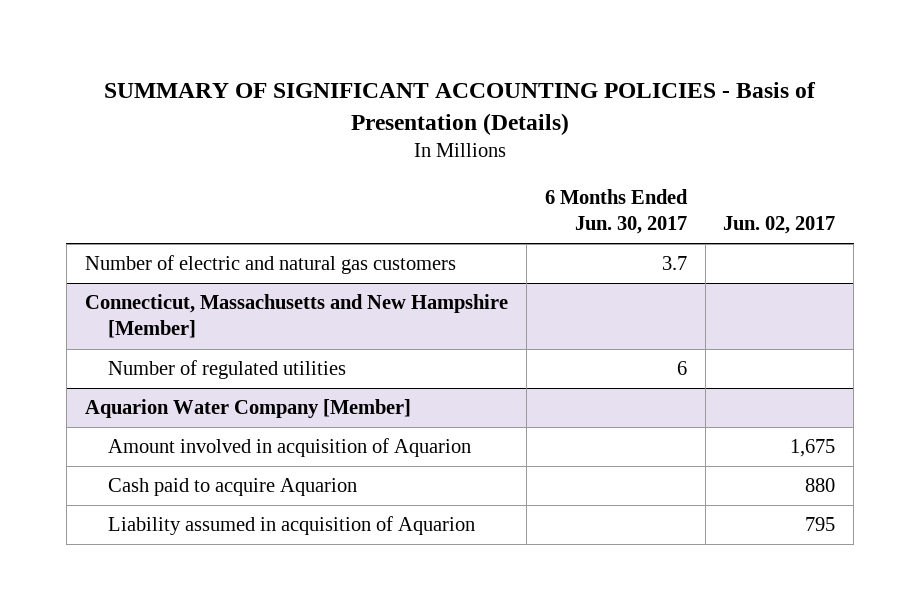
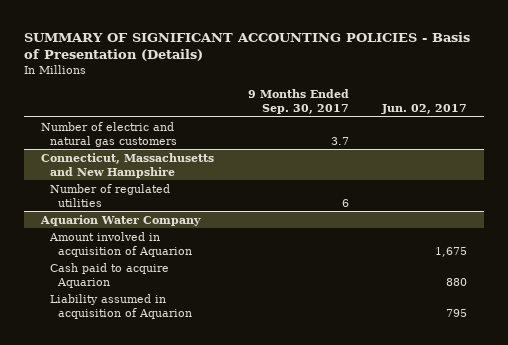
- | 6 Months Ended Jun. 30, 2017 | Jun. 02, 2017
+ | 9 Months Ended Sep. 30, 2017 | Jun. 02, 2017
- Connecticut, Massachusetts and New Hampshire [Member]
+ Connecticut, Massachusetts and New Hampshire
- Aquarion Water Company [Member]
+ Aquarion Water Company

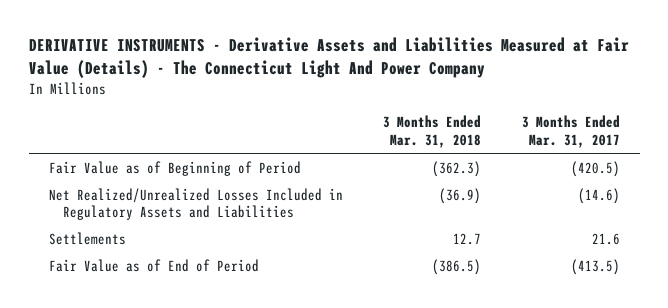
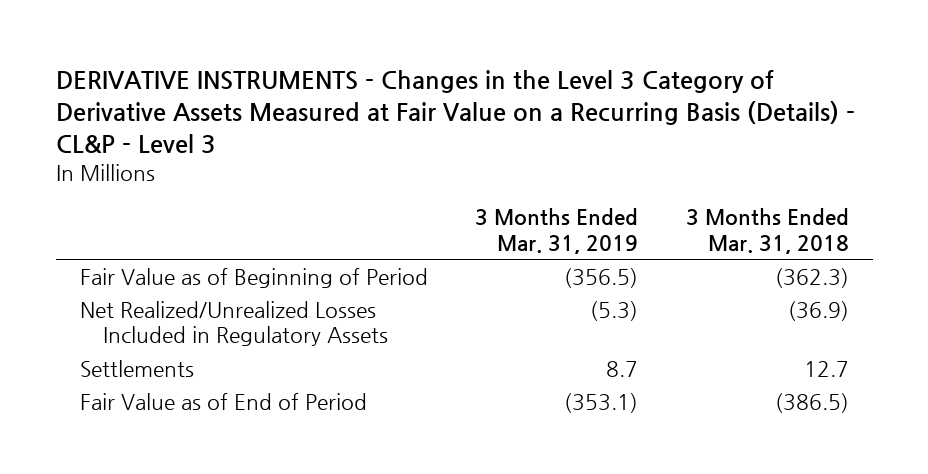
- DERIVATIVE INSTRUMENTS - Derivative Assets and Liabilities Measured at Fair Value (Details) - The Connecticut Light And Power Company
+ DERIVATIVE INSTRUMENTS - Changes in the Level 3 Category of Derivative Assets Measured at Fair Value on a Recurring Basis (Details) - CL&P - Level 3
- | 3 Months Ended Mar. 31, 2018 | 3 Months Ended Mar. 31, 2017
+ | 3 Months Ended Mar. 31, 2019 | 3 Months Ended Mar. 31, 2018
- Net Realized/Unrealized Losses Included in Regulatory Assets and Liabilities | (36.9) | (14.6)
+ Net Realized/Unrealized Losses Included in Regulatory Assets | (5.3) | (36.9)

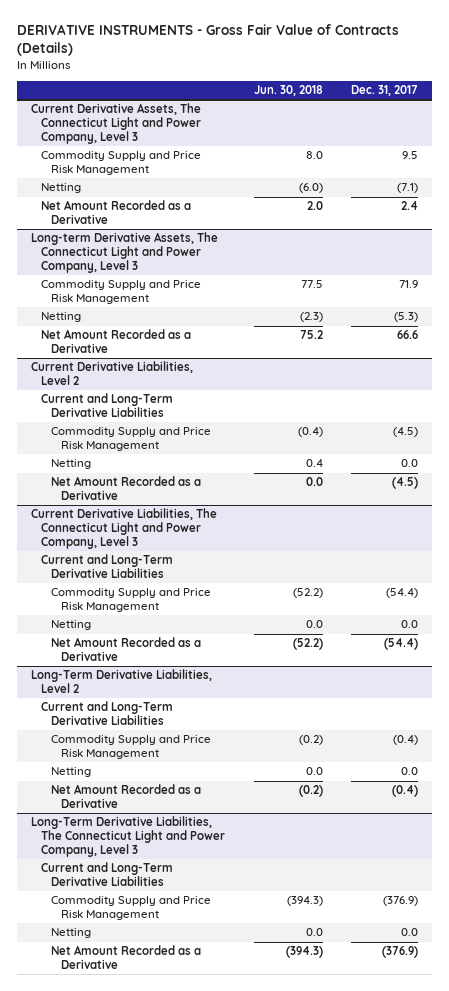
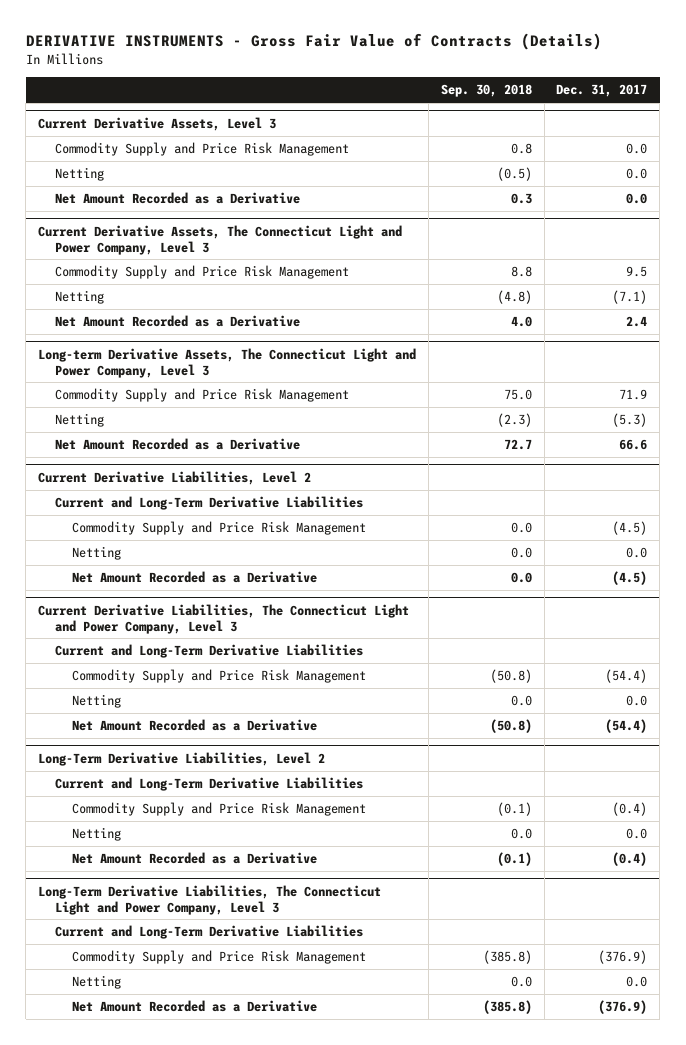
- | Jun. 30, 2018 | Dec. 31, 2017
+ | Sep. 30, 2018 | Dec. 31, 2017
+ Current Derivative Assets, Level 3
+ Commodity Supply and Price Risk Management | 0.8 | 0.0
+ Netting | (0.5) | 0.0
+ Net Amount Recorded as a Derivative | 0.3 | 0.0

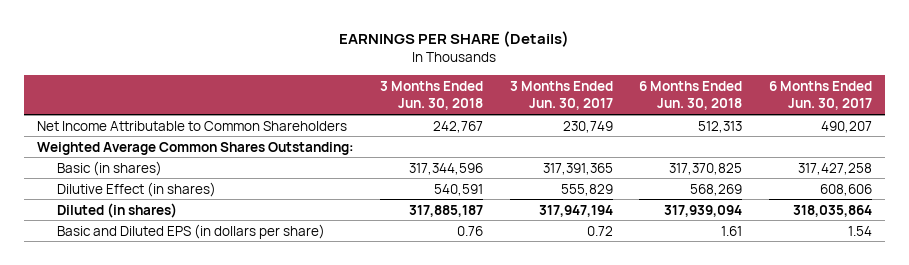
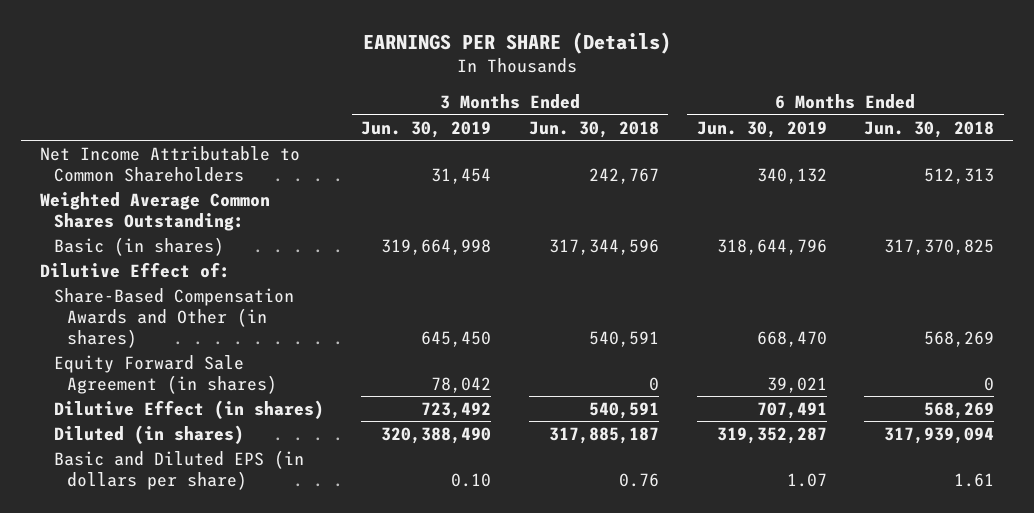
- | 3 Months Ended Jun. 30, 2018 | 3 Months Ended Jun. 30, 2017 | 6 Months Ended Jun. 30, 2018 | 6 Months Ended Jun. 30, 2017
+ | 3 Months Ended Jun. 30, 2019 | 3 Months Ended Jun. 30, 2018 | 6 Months Ended Jun. 30, 2019 | 6 Months Ended Jun. 30, 2018
+ Dilutive Effect of:
+ Share-Based Compensation Awards and Other (in shares) | 645,450 | 540,591 | 668,470 | 568,269
+ Equity Forward Sale Agreement (in shares) | 78,042 | 0 | 39,021 | 0

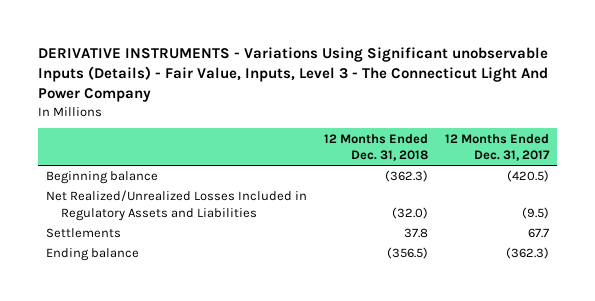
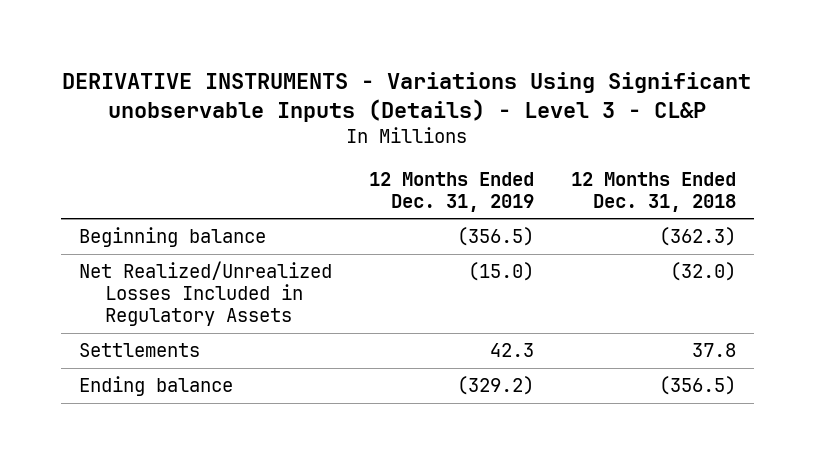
- DERIVATIVE INSTRUMENTS - Variations Using Significant unobservable Inputs (Details) - Fair Value, Inputs, Level 3 - The Connecticut Light And Power Company
+ DERIVATIVE INSTRUMENTS - Variations Using Significant unobservable Inputs (Details) - Level 3 - CL&P
- | 12 Months Ended Dec. 31, 2018 | 12 Months Ended Dec. 31, 2017
+ | 12 Months Ended Dec. 31, 2019 | 12 Months Ended Dec. 31, 2018
- Net Realized/Unrealized Losses Included in Regulatory Assets and Liabilities | (32.0) | (9.5)
+ Net Realized/Unrealized Losses Included in Regulatory Assets | (15.0) | (32.0)

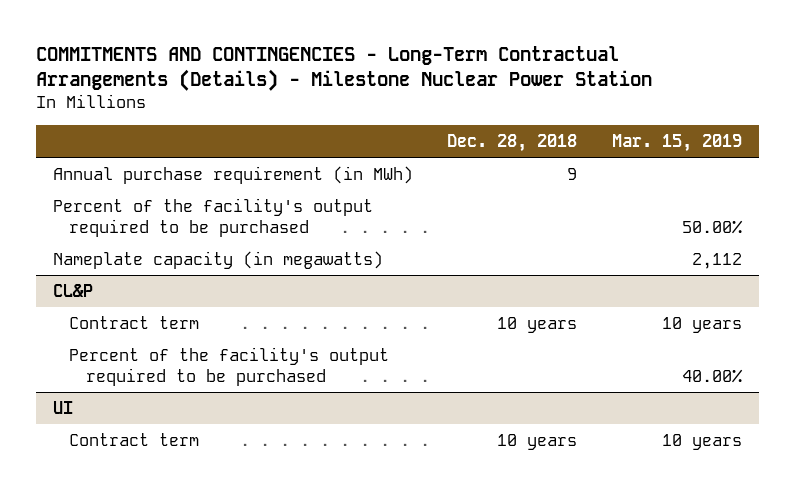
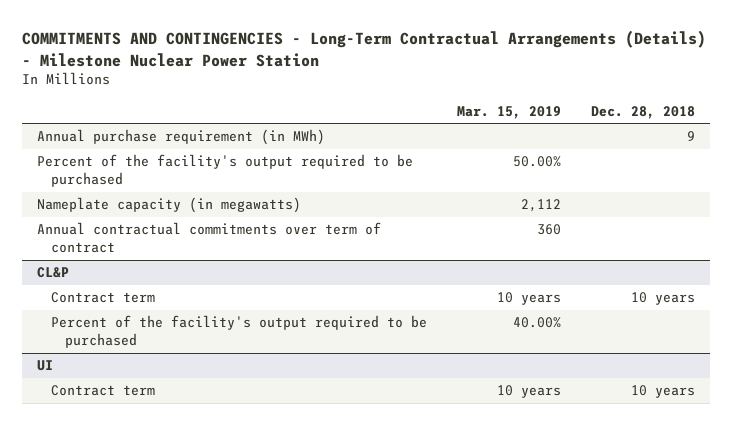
- | Dec. 28, 2018 | Mar. 15, 2019
+ | Mar. 15, 2019 | Dec. 28, 2018
+ Annual contractual commitments over term of contract | 360 |

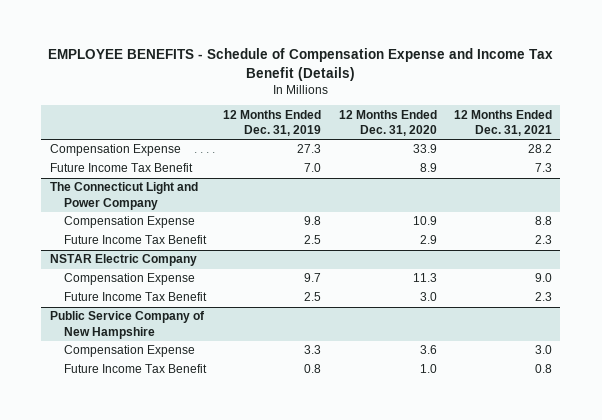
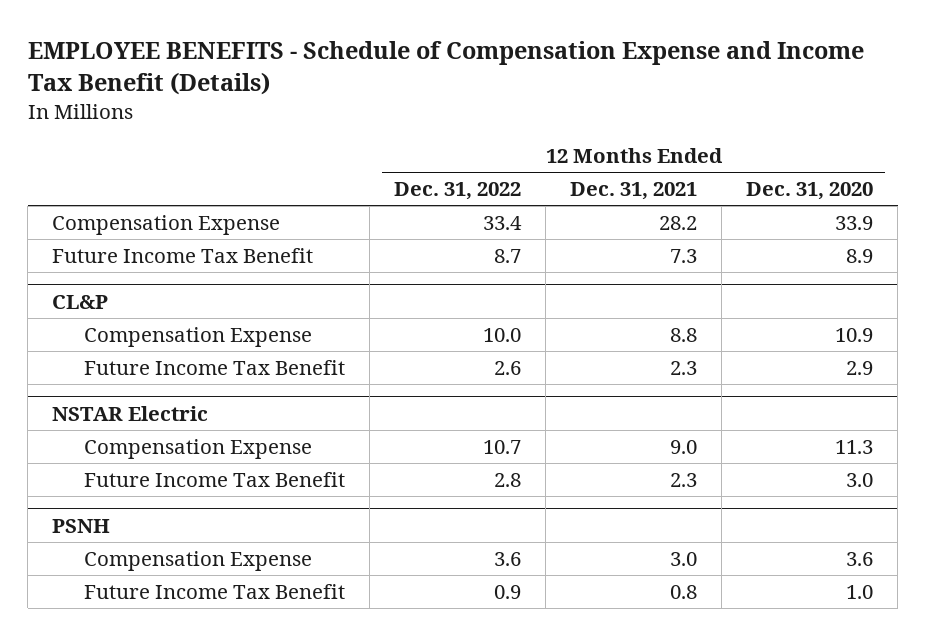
- | 12 Months Ended Dec. 31, 2019 | 12 Months Ended Dec. 31, 2020 | 12 Months Ended Dec. 31, 2021
+ | 12 Months Ended Dec. 31, 2022 | 12 Months Ended Dec. 31, 2021 | 12 Months Ended Dec. 31, 2020
- The Connecticut Light and Power Company
+ CL&P
- NSTAR Electric Company
+ NSTAR Electric
- Public Service Company of New Hampshire
+ PSNH

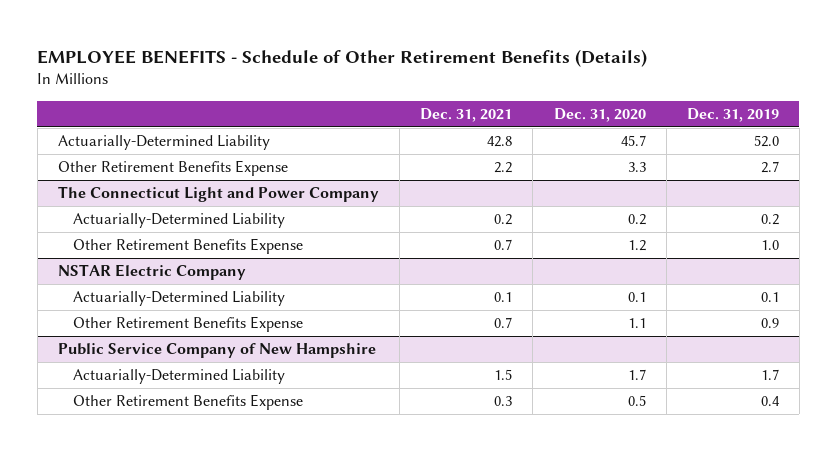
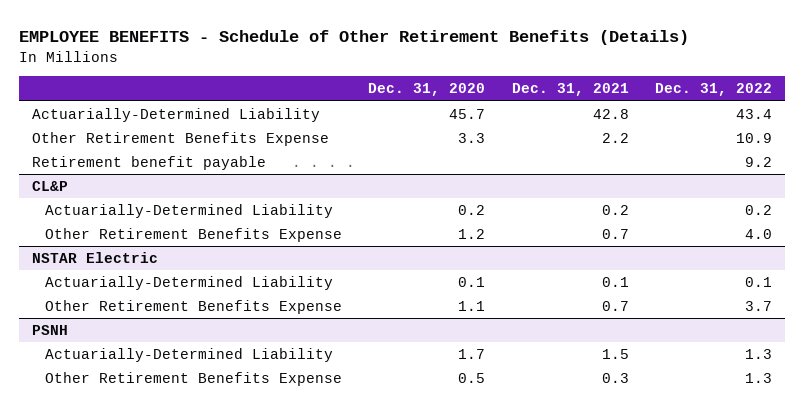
- | Dec. 31, 2021 | Dec. 31, 2020 | Dec. 31, 2019
+ | Dec. 31, 2020 | Dec. 31, 2021 | Dec. 31, 2022
- The Connecticut Light and Power Company
+ Retirement benefit payable | | | 9.2
+ CL&P
- NSTAR Electric Company
+ NSTAR Electric
- Public Service Company of New Hampshire
+ PSNH

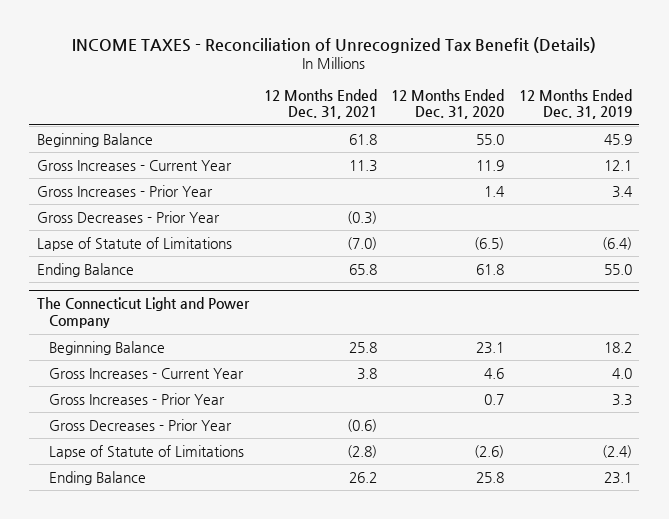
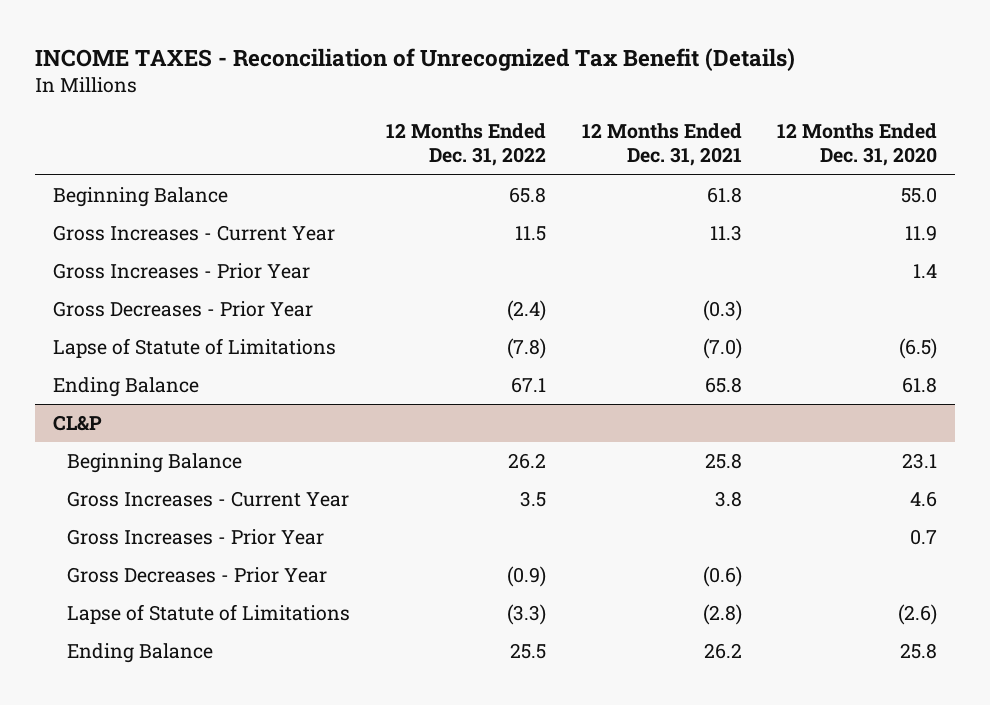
- | 12 Months Ended Dec. 31, 2021 | 12 Months Ended Dec. 31, 2020 | 12 Months Ended Dec. 31, 2019
+ | 12 Months Ended Dec. 31, 2022 | 12 Months Ended Dec. 31, 2021 | 12 Months Ended Dec. 31, 2020
- The Connecticut Light and Power Company
+ CL&P

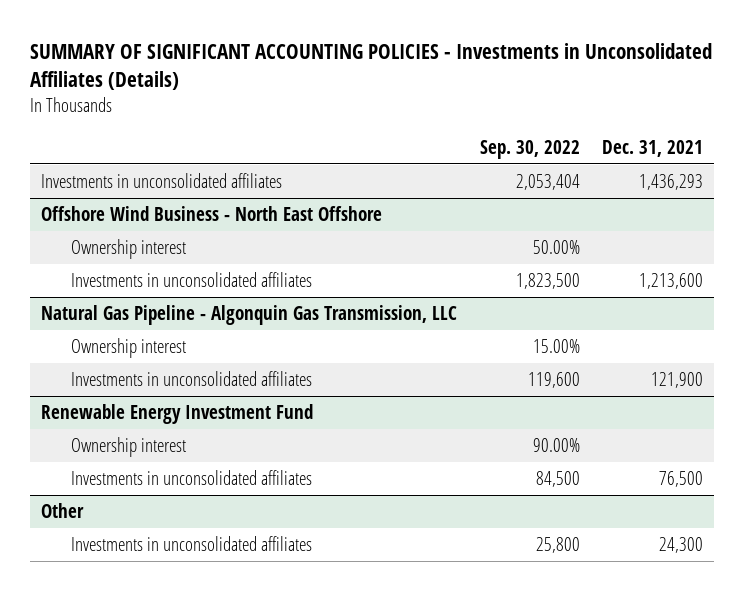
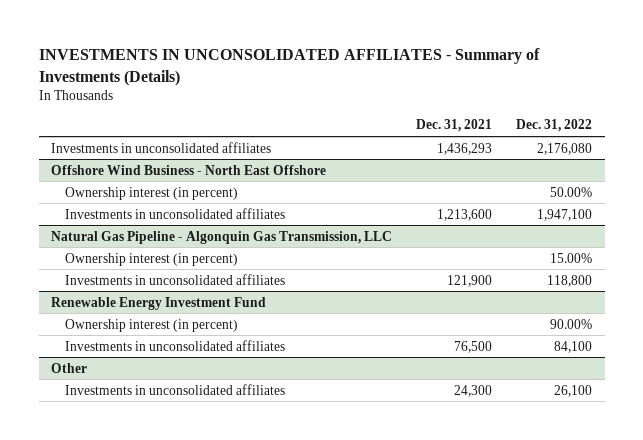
- SUMMARY OF SIGNIFICANT ACCOUNTING POLICIES - Investments in Unconsolidated Affiliates (Details)
+ INVESTMENTS IN UNCONSOLIDATED AFFILIATES - Summary of Investments (Details)
- | Sep. 30, 2022 | Dec. 31, 2021
+ | Dec. 31, 2021 | Dec. 31, 2022
@ Offshore Wind Business - North East Offshore
- Ownership interest | 50.00% |
+ Ownership interest (in percent) | | 50.00%
@ Natural Gas Pipeline - Algonquin Gas Transmission, LLC
- Ownership interest | 15.00% |
+ Ownership interest (in percent) | | 15.00%
@ Renewable Energy Investment Fund
- Ownership interest | 90.00% |
+ Ownership interest (in percent) | | 90.00%

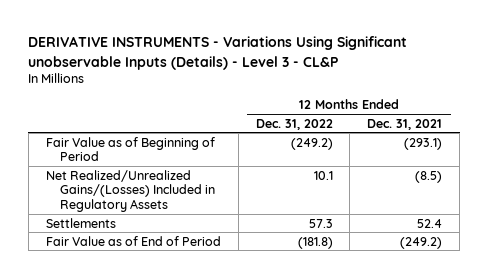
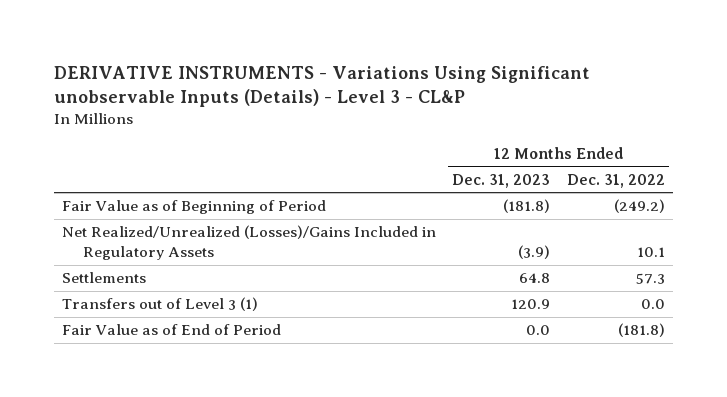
- | 12 Months Ended Dec. 31, 2022 | 12 Months Ended Dec. 31, 2021
+ | 12 Months Ended Dec. 31, 2023 | 12 Months Ended Dec. 31, 2022
- Net Realized/Unrealized Gains/(Losses) Included in Regulatory Assets | 10.1 | (8.5)
+ Net Realized/Unrealized (Losses)/Gains Included in Regulatory Assets | (3.9) | 10.1
+ Transfers out of Level 3 (1) | 120.9 | 0.0

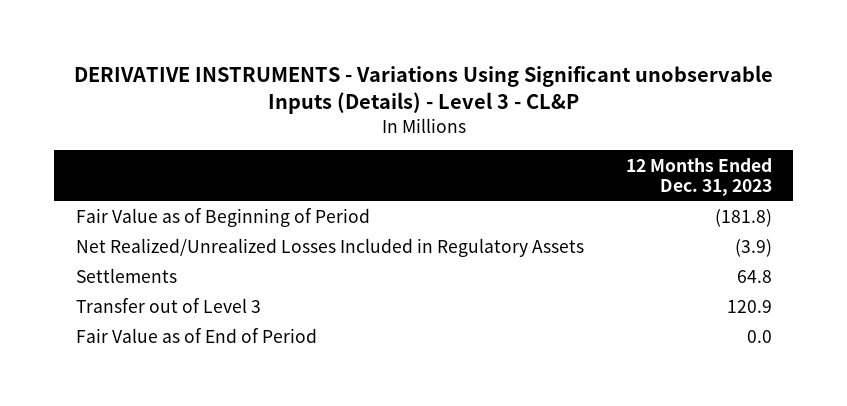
- | 12 Months Ended Dec. 31, 2023 | 12 Months Ended Dec. 31, 2022
+ | 12 Months Ended Dec. 31, 2023
- Net Realized/Unrealized (Losses)/Gains Included in Regulatory Assets | (3.9) | 10.1
+ Net Realized/Unrealized Losses Included in Regulatory Assets | (3.9)
- Transfers out of Level 3 (1) | 120.9 | 0.0
+ Transfer out of Level 3 | 120.9

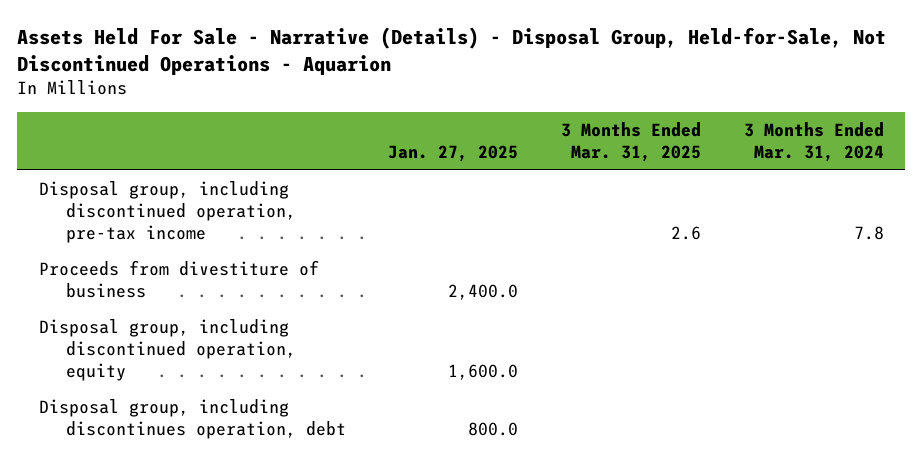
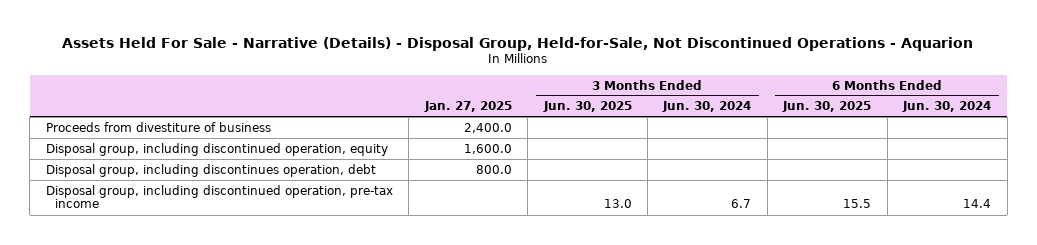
- | Jan. 27, 2025 | 3 Months Ended Mar. 31, 2025 | 3 Months Ended Mar. 31, 2024
+ | Jan. 27, 2025 | 3 Months Ended Jun. 30, 2025 | 3 Months Ended Jun. 30, 2024 | 6 Months Ended Jun. 30, 2025 | 6 Months Ended Jun. 30, 2024
moved down: Disposal group, including discontinued operation, pre-tax income | | 13.0 | 6.7 | 15.5 | 14.4

